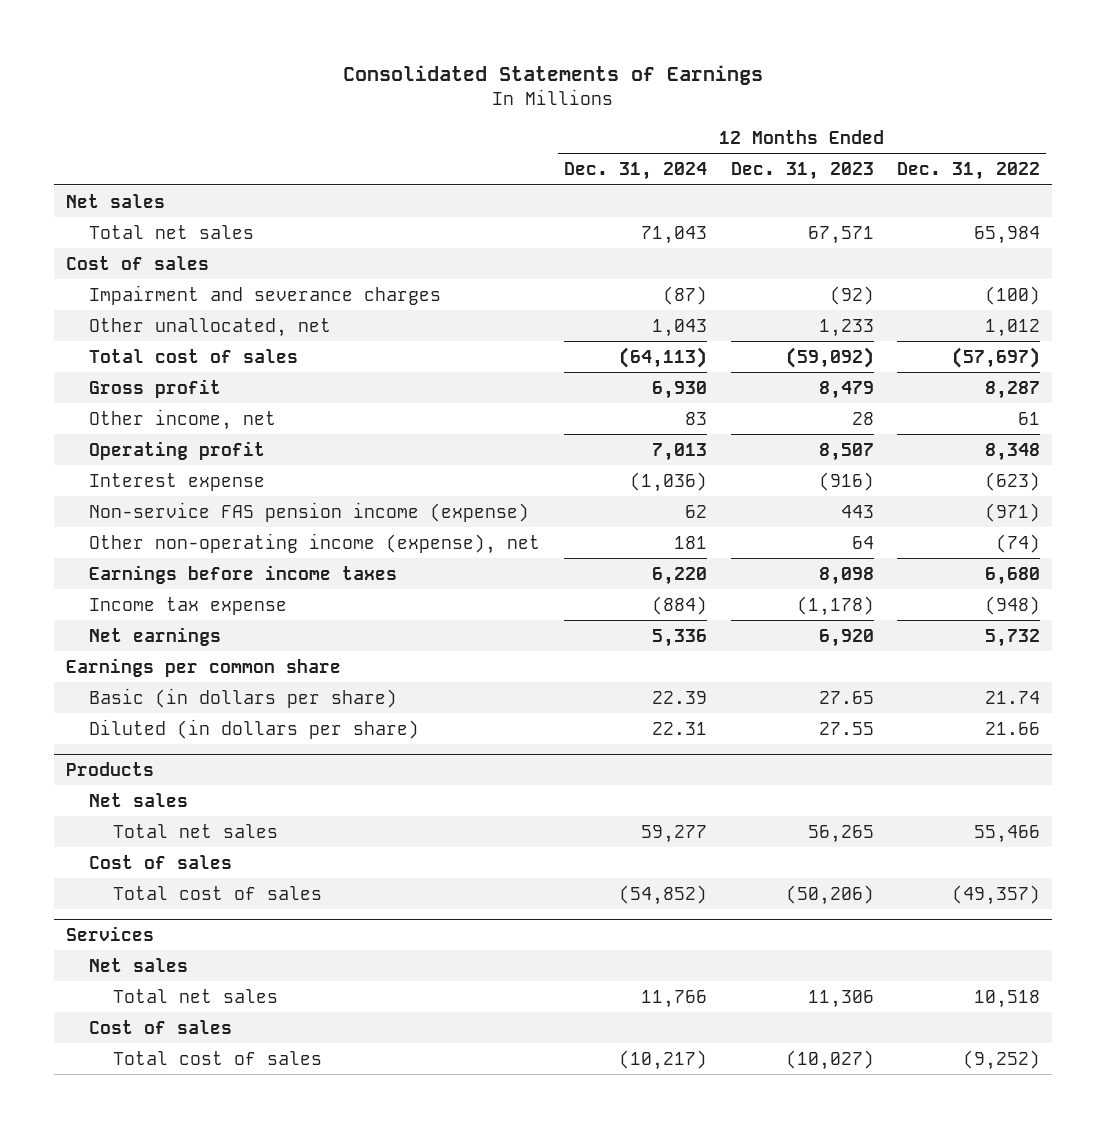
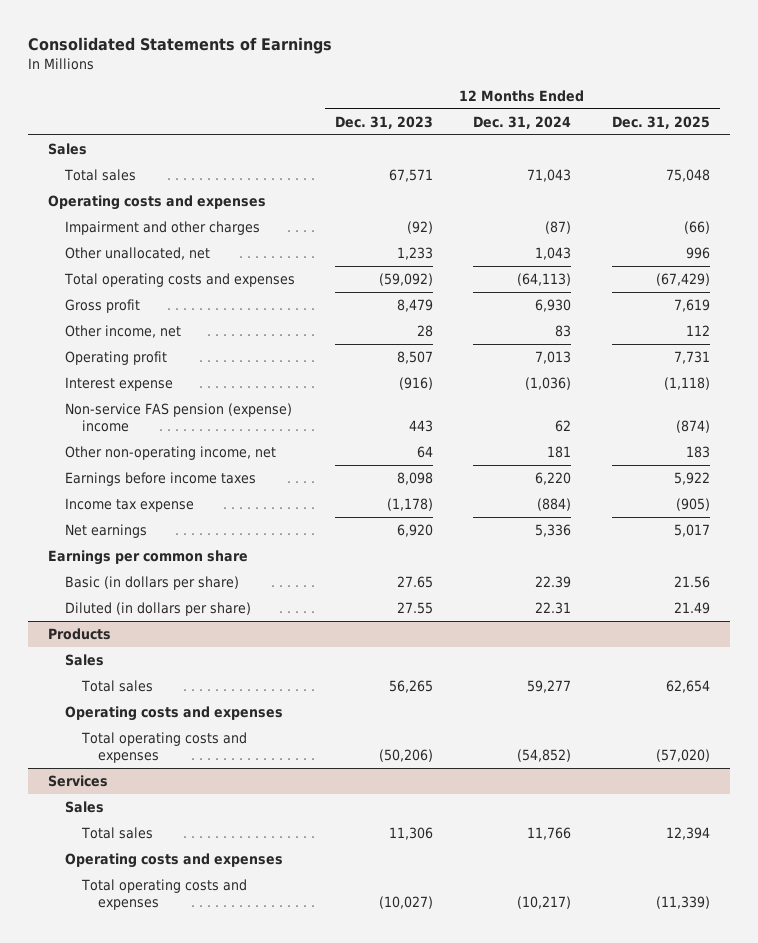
- | 12 Months Ended Dec. 31, 2024 | 12 Months Ended Dec. 31, 2023 | 12 Months Ended Dec. 31, 2022
+ | 12 Months Ended Dec. 31, 2023 | 12 Months Ended Dec. 31, 2024 | 12 Months Ended Dec. 31, 2025
- Net sales
- Total net sales | 71,043 | 67,571 | 65,984
- Cost of sales
- Impairment and severance charges | (87) | (92) | (100)
+ Sales
+ Total sales | 67,571 | 71,043 | 75,048
+ Operating costs and expenses
+ Impairment and other charges | (92) | (87) | (66)
- Total cost of sales | (64,113) | (59,092) | (57,697)
+ Total operating costs and expenses | (59,092) | (64,113) | (67,429)
- Non-service FAS pension income (expense) | 62 | 443 | (971)
- Other non-operating income (expense), net | 181 | 64 | (74)
+ Non-service FAS pension (expense) income | 443 | 62 | (874)
+ Other non-operating income, net | 64 | 181 | 183
@ Products
- Net sales
- Total net sales | 59,277 | 56,265 | 55,466
- Cost of sales
- Total cost of sales | (54,852) | (50,206) | (49,357)
+ Sales
+ Total sales | 56,265 | 59,277 | 62,654
+ Operating costs and expenses
+ Total operating costs and expenses | (50,206) | (54,852) | (57,020)
@ Services
- Net sales
- Total net sales | 11,766 | 11,306 | 10,518
- Cost of sales
- Total cost of sales | (10,217) | (10,027) | (9,252)
+ Sales
+ Total sales | 11,306 | 11,766 | 12,394
+ Operating costs and expenses
+ Total operating costs and expenses | (10,027) | (10,217) | (11,339)

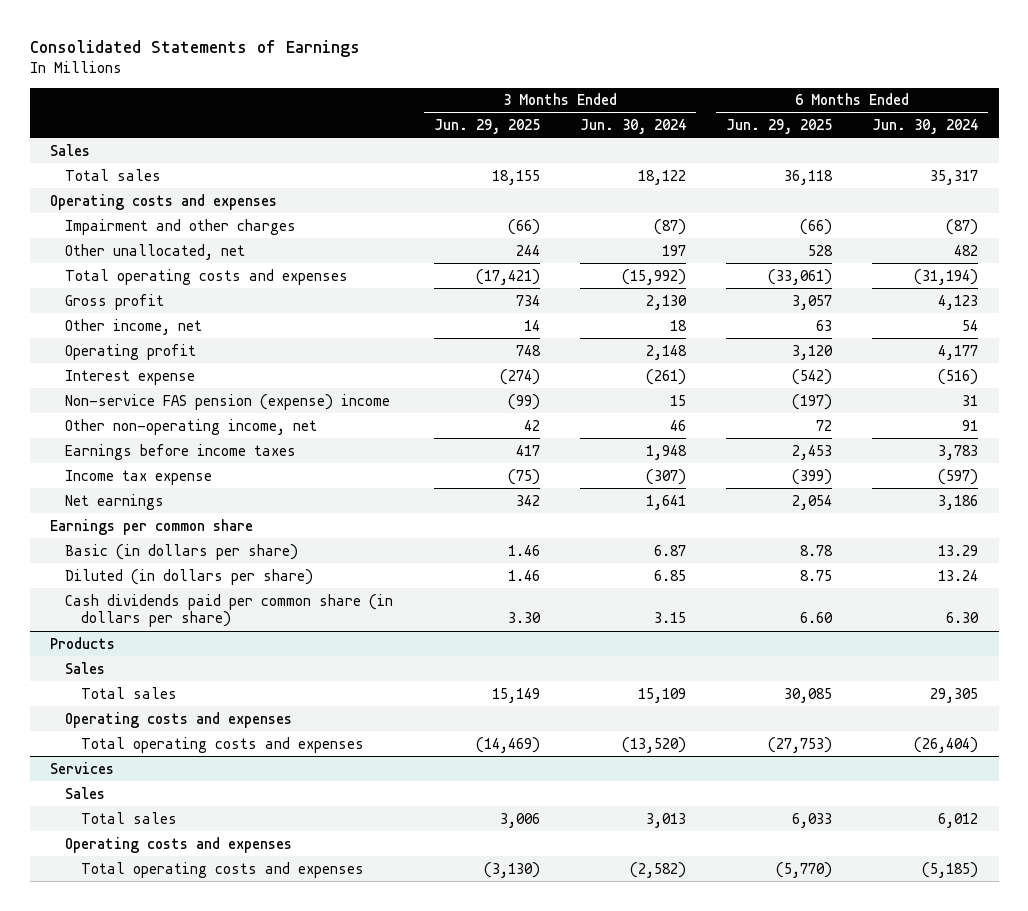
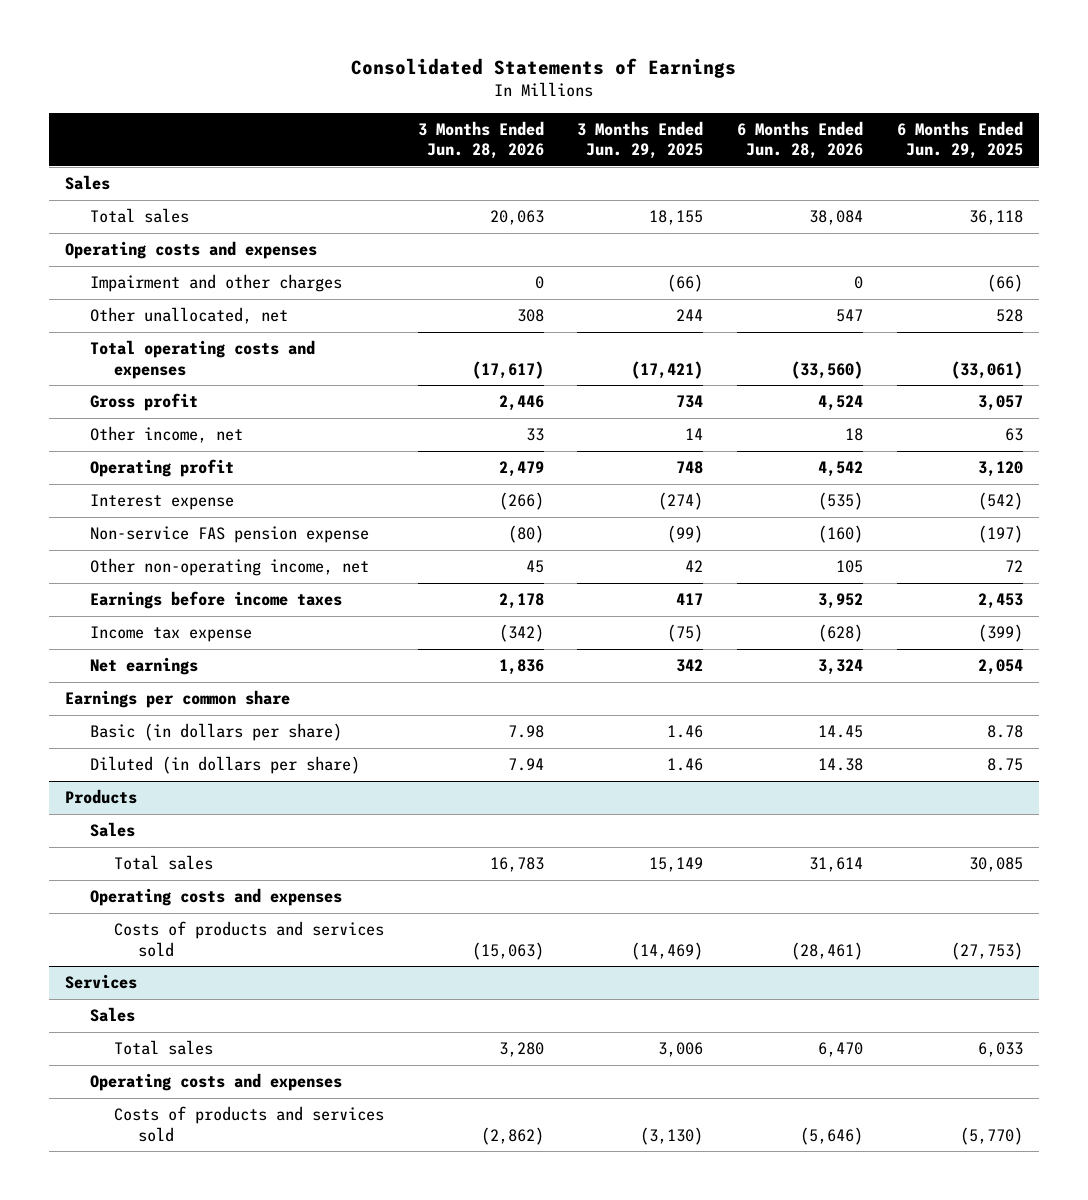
- | 3 Months Ended Jun. 29, 2025 | 3 Months Ended Jun. 30, 2024 | 6 Months Ended Jun. 29, 2025 | 6 Months Ended Jun. 30, 2024
+ | 3 Months Ended Jun. 28, 2026 | 3 Months Ended Jun. 29, 2025 | 6 Months Ended Jun. 28, 2026 | 6 Months Ended Jun. 29, 2025
- Non-service FAS pension (expense) income | (99) | 15 | (197) | 31
+ Non-service FAS pension expense | (80) | (99) | (160) | (197)
- Cash dividends paid per common share (in dollars per share) | 3.30 | 3.15 | 6.60 | 6.30
@ Products
- Total operating costs and expenses | (14,469) | (13,520) | (27,753) | (26,404)
+ Costs of products and services sold | (15,063) | (14,469) | (28,461) | (27,753)
@ Services
- Total operating costs and expenses | (3,130) | (2,582) | (5,770) | (5,185)
+ Costs of products and services sold | (2,862) | (3,130) | (5,646) | (5,770)

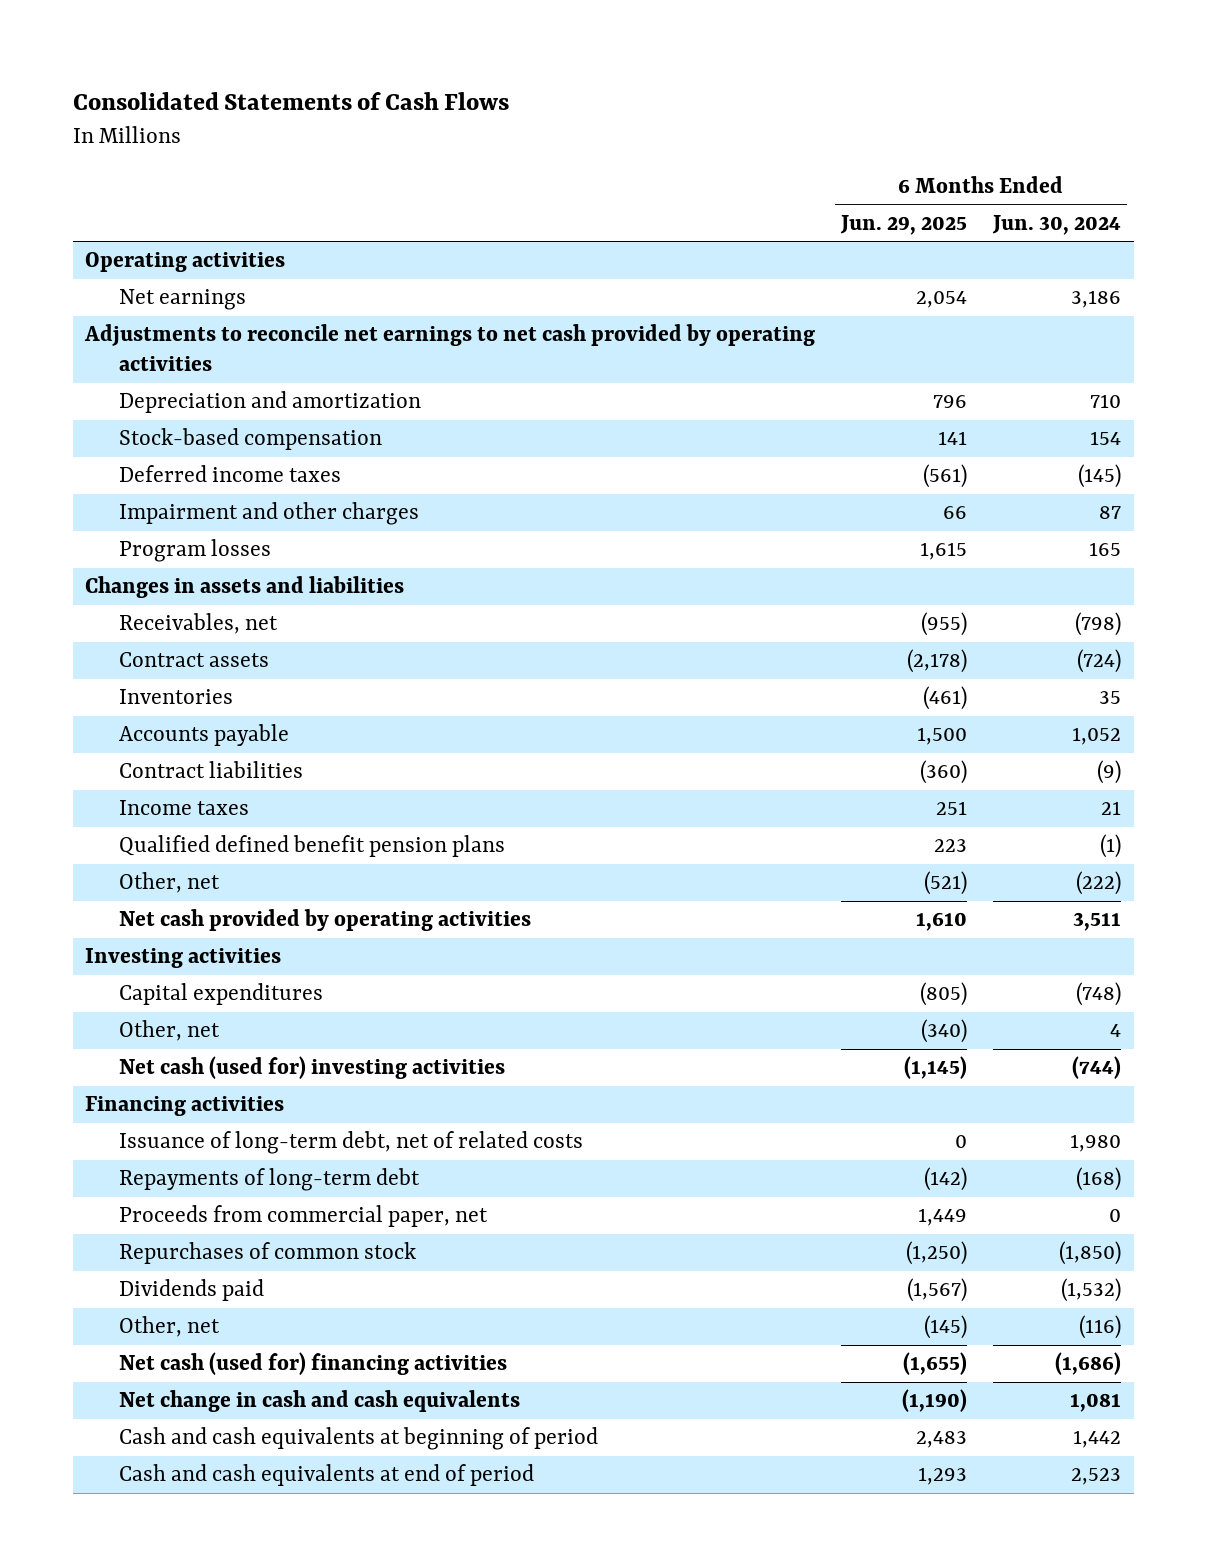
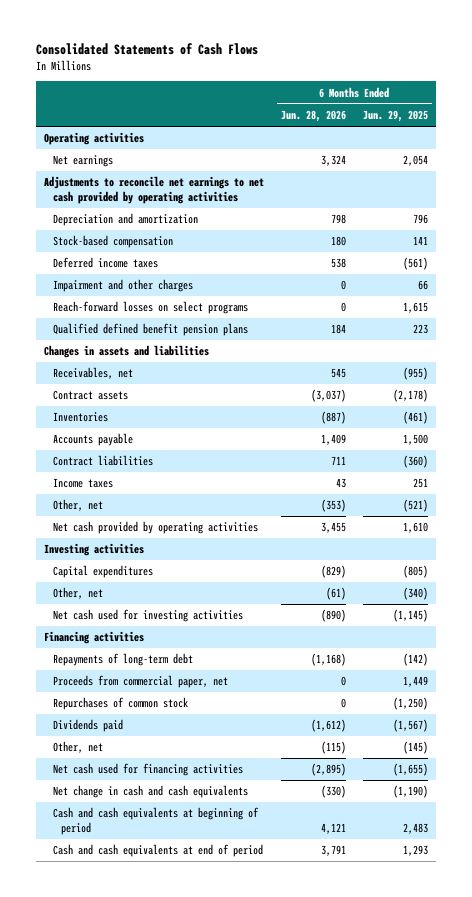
- | 6 Months Ended Jun. 29, 2025 | 6 Months Ended Jun. 30, 2024
+ | 6 Months Ended Jun. 28, 2026 | 6 Months Ended Jun. 29, 2025
- Program losses | 1,615 | 165
+ Reach-forward losses on select programs | 0 | 1,615
moved up: Qualified defined benefit pension plans | 184 | 223
- Net cash (used for) investing activities | (1,145) | (744)
+ Net cash used for investing activities | (890) | (1,145)
- Issuance of long-term debt, net of related costs | 0 | 1,980
- Net cash (used for) financing activities | (1,655) | (1,686)
+ Net cash used for financing activities | (2,895) | (1,655)

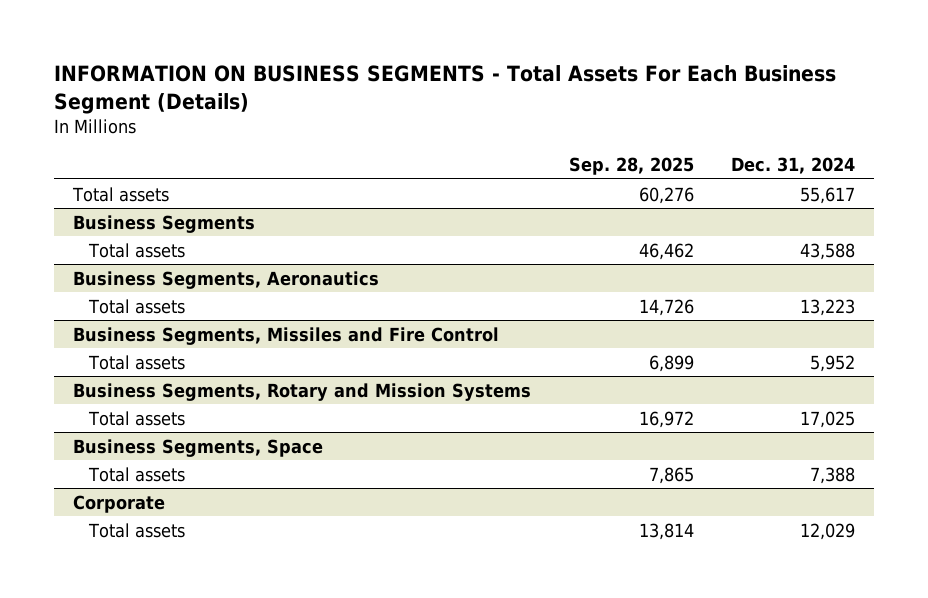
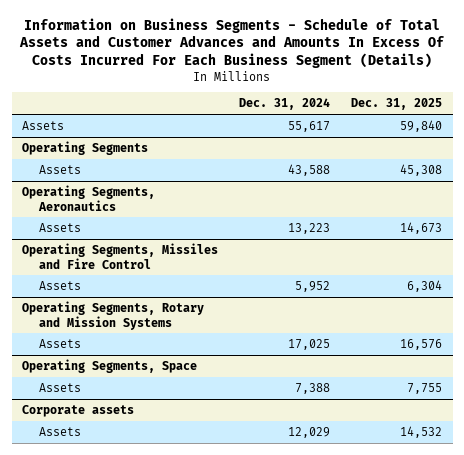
- INFORMATION ON BUSINESS SEGMENTS - Total Assets For Each Business Segment (Details)
+ Information on Business Segments - Schedule of Total Assets and Customer Advances and Amounts In Excess Of Costs Incurred For Each Business Segment (Details)
- | Sep. 28, 2025 | Dec. 31, 2024
+ | Dec. 31, 2024 | Dec. 31, 2025
- Total assets | 60,276 | 55,617
- Business Segments
- Total assets | 46,462 | 43,588
- Business Segments, Aeronautics
- Total assets | 14,726 | 13,223
- Business Segments, Missiles and Fire Control
- Total assets | 6,899 | 5,952
- Business Segments, Rotary and Mission Systems
- Total assets | 16,972 | 17,025
- Business Segments, Space
- Total assets | 7,865 | 7,388
- Corporate
- Total assets | 13,814 | 12,029
+ Assets | 55,617 | 59,840
+ Operating Segments
+ Assets | 43,588 | 45,308
+ Operating Segments, Aeronautics
+ Assets | 13,223 | 14,673
+ Operating Segments, Missiles and Fire Control
+ Assets | 5,952 | 6,304
+ Operating Segments, Rotary and Mission Systems
+ Assets | 17,025 | 16,576
+ Operating Segments, Space
+ Assets | 7,388 | 7,755
+ Corporate assets
+ Assets | 12,029 | 14,532

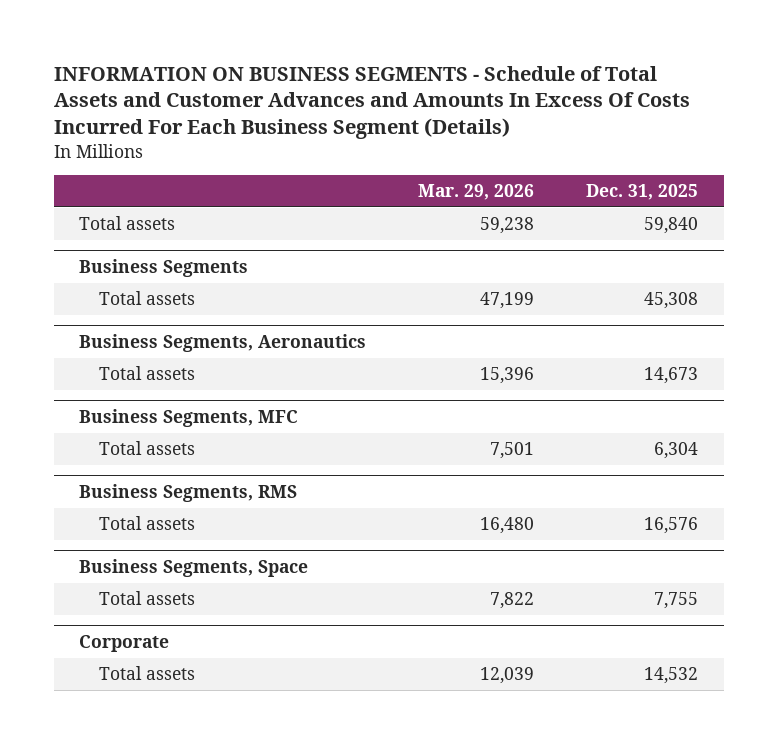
- Information on Business Segments - Schedule of Total Assets and Customer Advances and Amounts In Excess Of Costs Incurred For Each Business Segment (Details)
+ INFORMATION ON BUSINESS SEGMENTS - Schedule of Total Assets and Customer Advances and Amounts In Excess Of Costs Incurred For Each Business Segment (Details)
- | Dec. 31, 2024 | Dec. 31, 2025
+ | Mar. 29, 2026 | Dec. 31, 2025
- Assets | 55,617 | 59,840
- Operating Segments
- Assets | 43,588 | 45,308
- Operating Segments, Aeronautics
- Assets | 13,223 | 14,673
- Operating Segments, Missiles and Fire Control
- Assets | 5,952 | 6,304
- Operating Segments, Rotary and Mission Systems
- Assets | 17,025 | 16,576
- Operating Segments, Space
- Assets | 7,388 | 7,755
- Corporate assets
- Assets | 12,029 | 14,532
+ Total assets | 59,238 | 59,840
+ Business Segments
+ Total assets | 47,199 | 45,308
+ Business Segments, Aeronautics
+ Total assets | 15,396 | 14,673
+ Business Segments, MFC
+ Total assets | 7,501 | 6,304
+ Business Segments, RMS
+ Total assets | 16,480 | 16,576
+ Business Segments, Space
+ Total assets | 7,822 | 7,755
+ Corporate
+ Total assets | 12,039 | 14,532

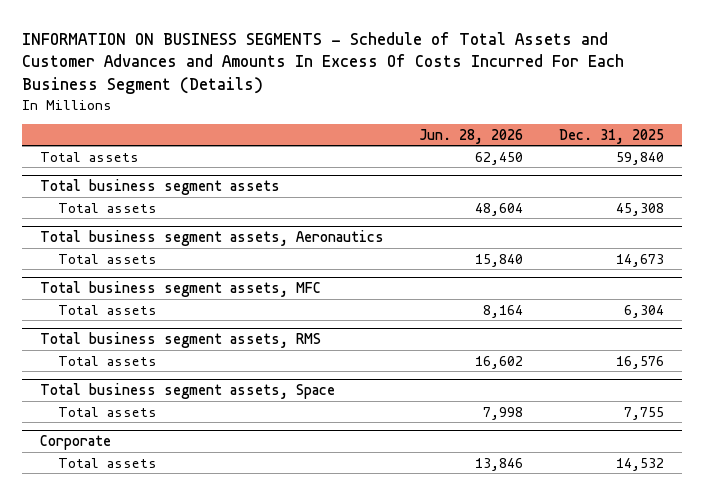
- | Mar. 29, 2026 | Dec. 31, 2025
+ | Jun. 28, 2026 | Dec. 31, 2025
- Business Segments
+ Total business segment assets
- Business Segments, Aeronautics
+ Total business segment assets, Aeronautics
- Business Segments, MFC
+ Total business segment assets, MFC
- Business Segments, RMS
+ Total business segment assets, RMS
- Business Segments, Space
+ Total business segment assets, Space

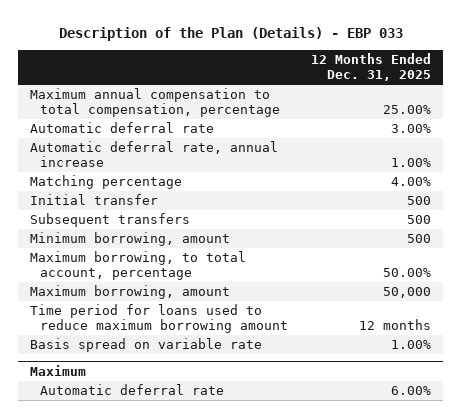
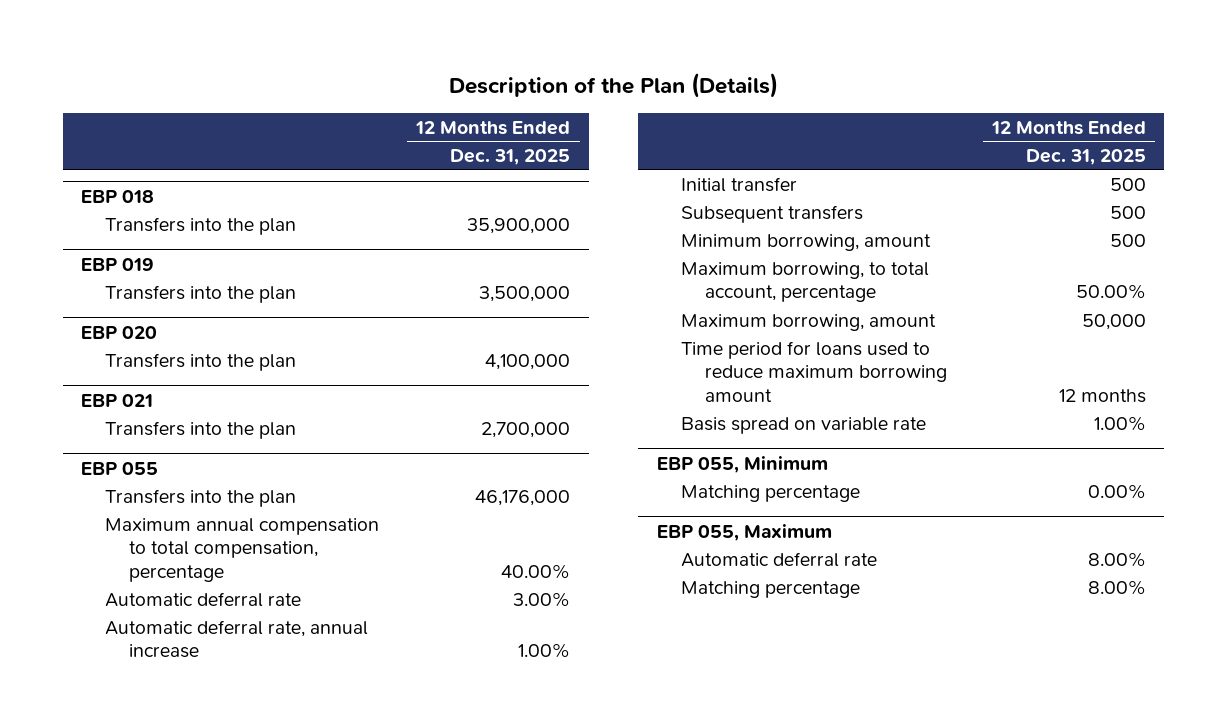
- Description of the Plan (Details) - EBP 033
+ Description of the Plan (Details)
- Maximum annual compensation to total compensation, percentage | 25.00%
+ EBP 018
+ Transfers into the plan | 35,900,000
+ EBP 019
+ Transfers into the plan | 3,500,000
+ EBP 020
+ Transfers into the plan | 4,100,000
+ EBP 021
+ Transfers into the plan | 2,700,000
+ EBP 055
+ Transfers into the plan | 46,176,000
+ Maximum annual compensation to total compensation, percentage | 40.00%
- Matching percentage | 4.00%
- Maximum
- Automatic deferral rate | 6.00%
+ EBP 055, Minimum
+ Matching percentage | 0.00%
+ EBP 055, Maximum
+ Automatic deferral rate | 8.00%
+ Matching percentage | 8.00%

